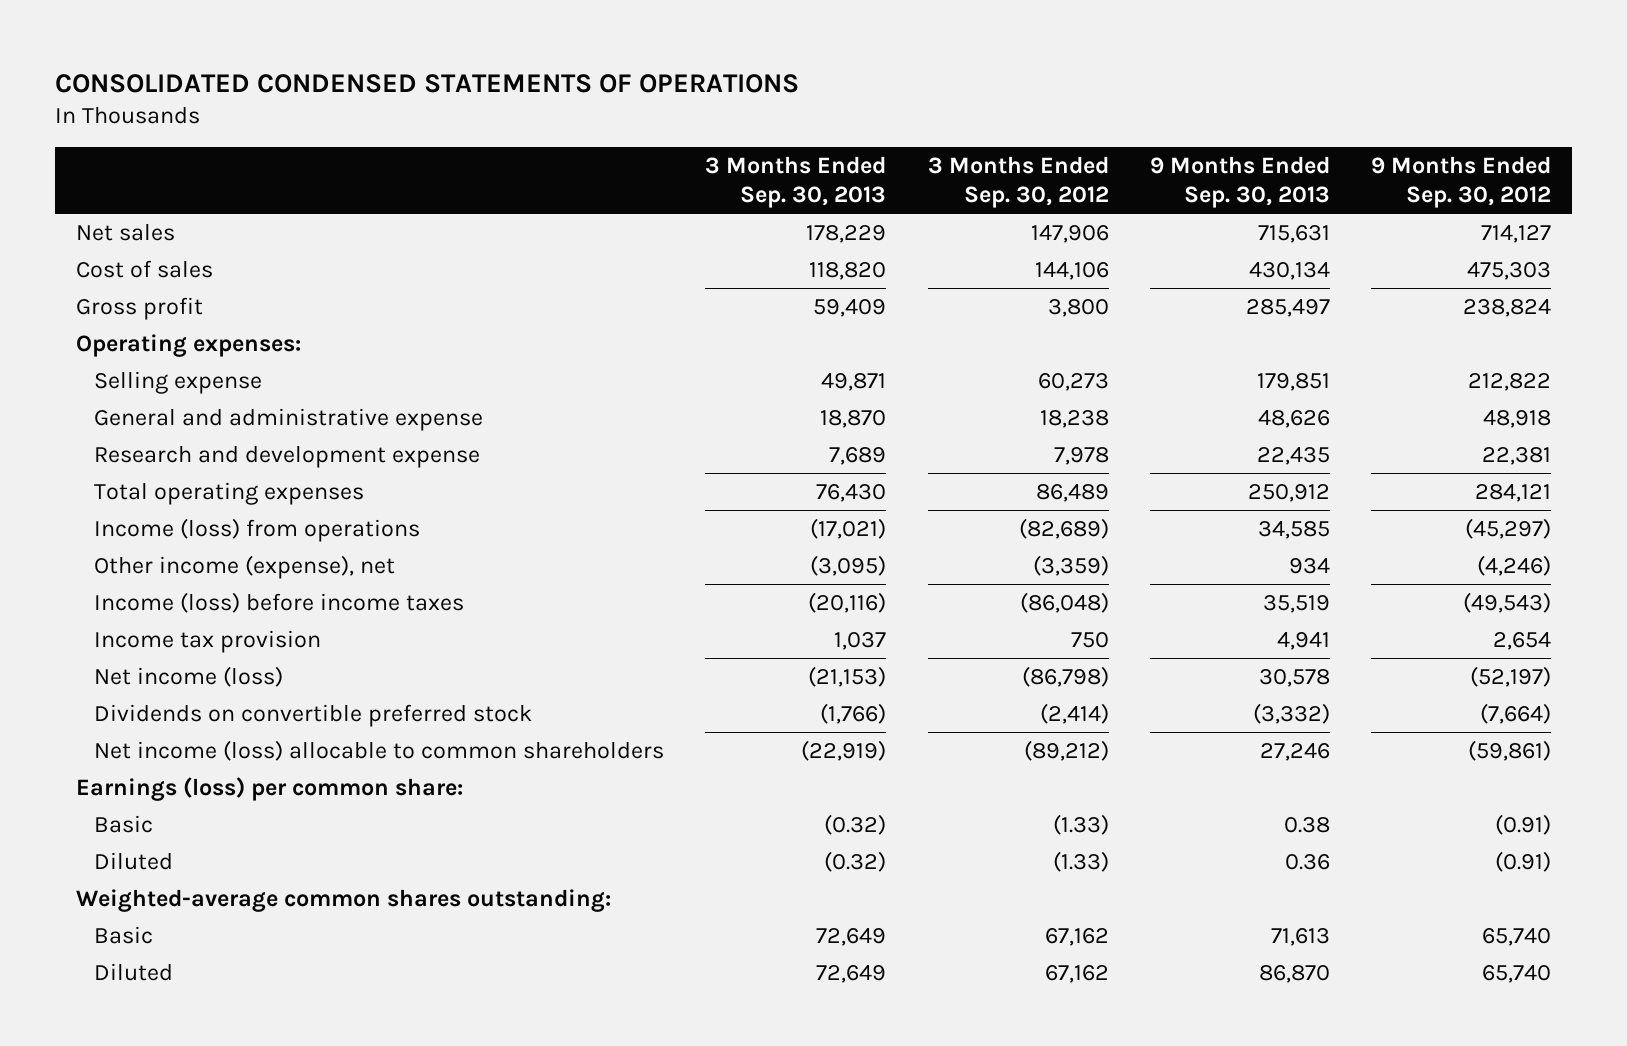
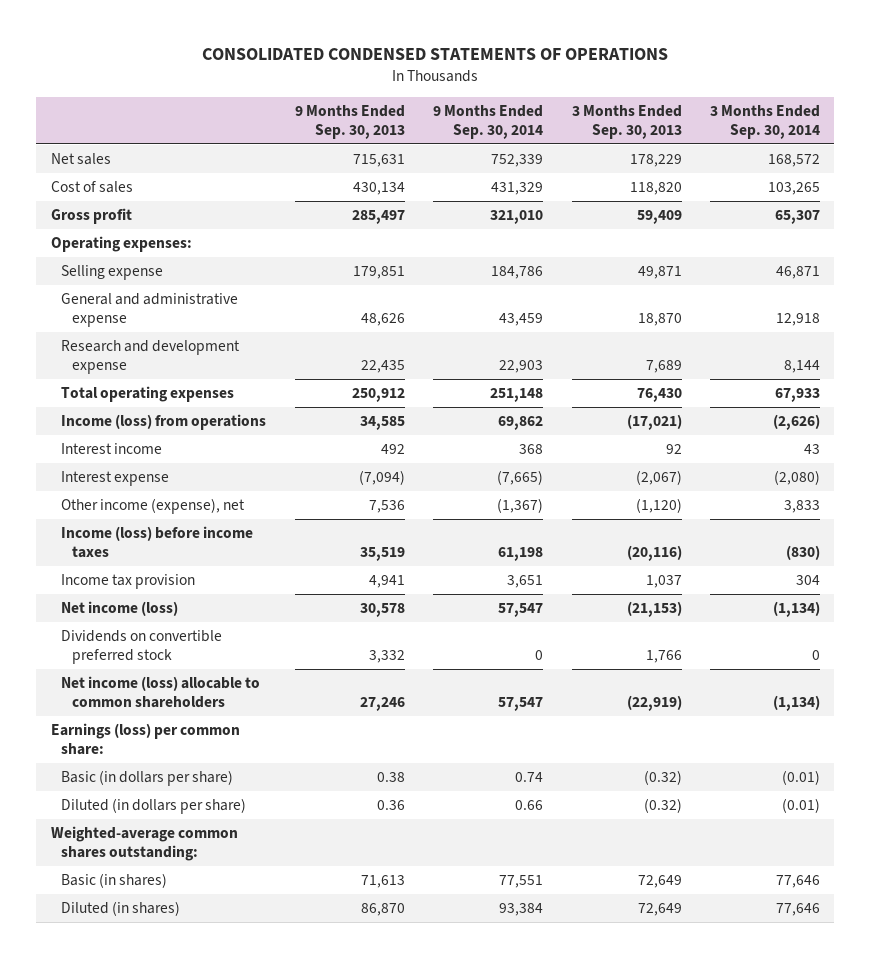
- | 3 Months Ended Sep. 30, 2013 | 3 Months Ended Sep. 30, 2012 | 9 Months Ended Sep. 30, 2013 | 9 Months Ended Sep. 30, 2012
+ | 9 Months Ended Sep. 30, 2013 | 9 Months Ended Sep. 30, 2014 | 3 Months Ended Sep. 30, 2013 | 3 Months Ended Sep. 30, 2014
- Other income (expense), net | (3,095) | (3,359) | 934 | (4,246)
+ Interest income | 492 | 368 | 92 | 43
+ Interest expense | (7,094) | (7,665) | (2,067) | (2,080)
+ Other income (expense), net | 7,536 | (1,367) | (1,120) | 3,833
- Dividends on convertible preferred stock | (1,766) | (2,414) | (3,332) | (7,664)
+ Dividends on convertible preferred stock | 3,332 | 0 | 1,766 | 0
- Basic | (0.32) | (1.33) | 0.38 | (0.91)
- Diluted | (0.32) | (1.33) | 0.36 | (0.91)
+ Basic (in dollars per share) | 0.38 | 0.74 | (0.32) | (0.01)
+ Diluted (in dollars per share) | 0.36 | 0.66 | (0.32) | (0.01)
- Basic | 72,649 | 67,162 | 71,613 | 65,740
- Diluted | 72,649 | 67,162 | 86,870 | 65,740
+ Basic (in shares) | 71,613 | 77,551 | 72,649 | 77,646
+ Diluted (in shares) | 86,870 | 93,384 | 72,649 | 77,646

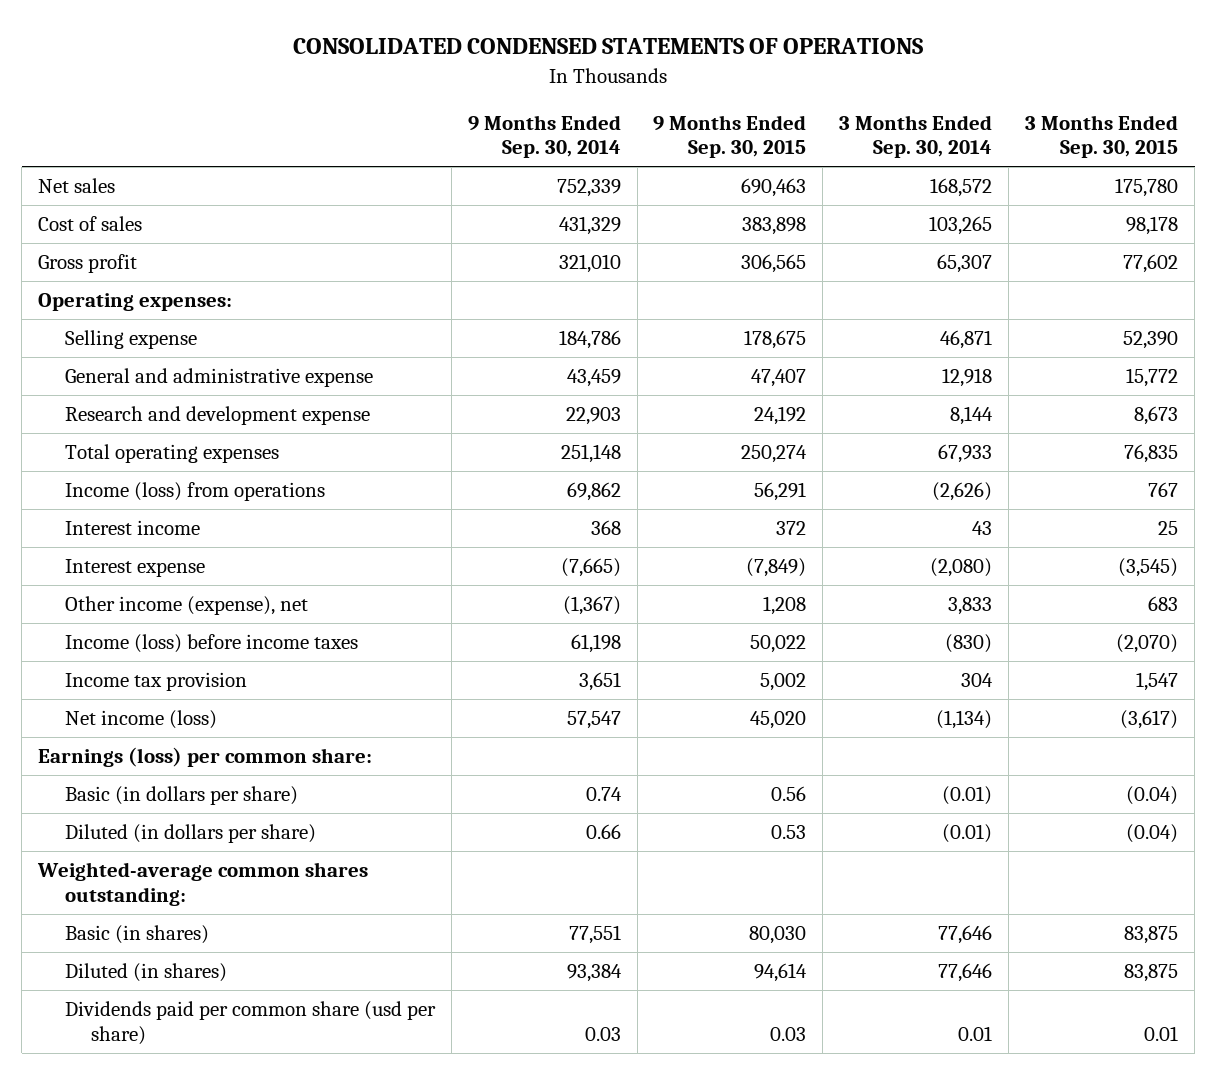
- | 9 Months Ended Sep. 30, 2013 | 9 Months Ended Sep. 30, 2014 | 3 Months Ended Sep. 30, 2013 | 3 Months Ended Sep. 30, 2014
+ | 9 Months Ended Sep. 30, 2014 | 9 Months Ended Sep. 30, 2015 | 3 Months Ended Sep. 30, 2014 | 3 Months Ended Sep. 30, 2015
- Dividends on convertible preferred stock | 3,332 | 0 | 1,766 | 0
- Net income (loss) allocable to common shareholders | 27,246 | 57,547 | (22,919) | (1,134)
+ Dividends paid per common share (usd per share) | 0.03 | 0.03 | 0.01 | 0.01

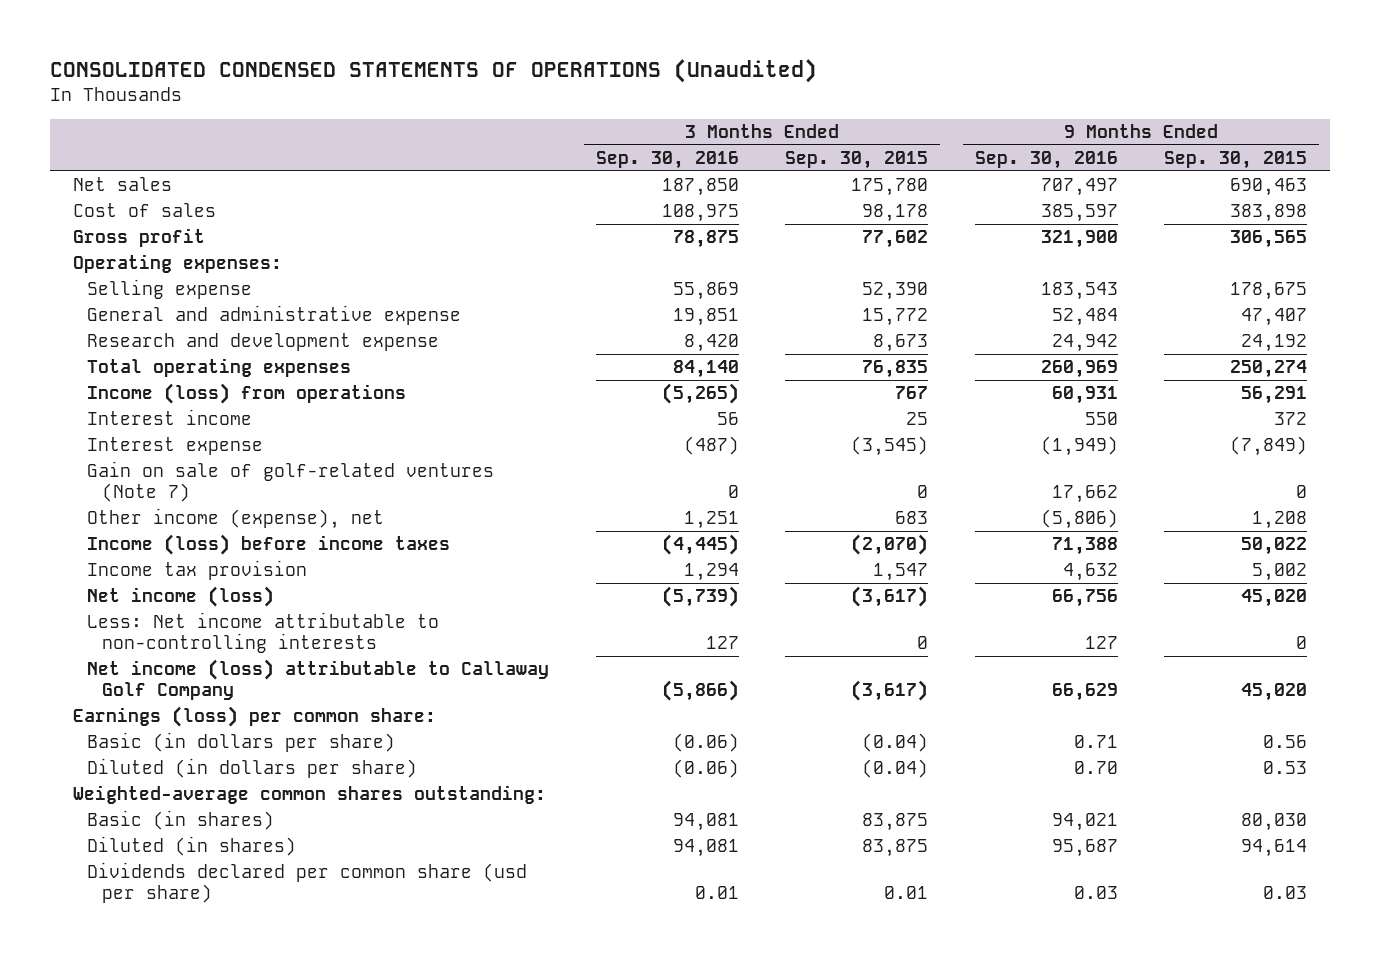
- CONSOLIDATED CONDENSED STATEMENTS OF OPERATIONS
+ CONSOLIDATED CONDENSED STATEMENTS OF OPERATIONS (Unaudited)
- | 9 Months Ended Sep. 30, 2014 | 9 Months Ended Sep. 30, 2015 | 3 Months Ended Sep. 30, 2014 | 3 Months Ended Sep. 30, 2015
+ | 3 Months Ended Sep. 30, 2016 | 3 Months Ended Sep. 30, 2015 | 9 Months Ended Sep. 30, 2016 | 9 Months Ended Sep. 30, 2015
+ Gain on sale of golf-related ventures (Note 7) | 0 | 0 | 17,662 | 0
+ Less: Net income attributable to non-controlling interests | 127 | 0 | 127 | 0
+ Net income (loss) attributable to Callaway Golf Company | (5,866) | (3,617) | 66,629 | 45,020
- Dividends paid per common share (usd per share) | 0.03 | 0.03 | 0.01 | 0.01
+ Dividends declared per common share (usd per share) | 0.01 | 0.01 | 0.03 | 0.03

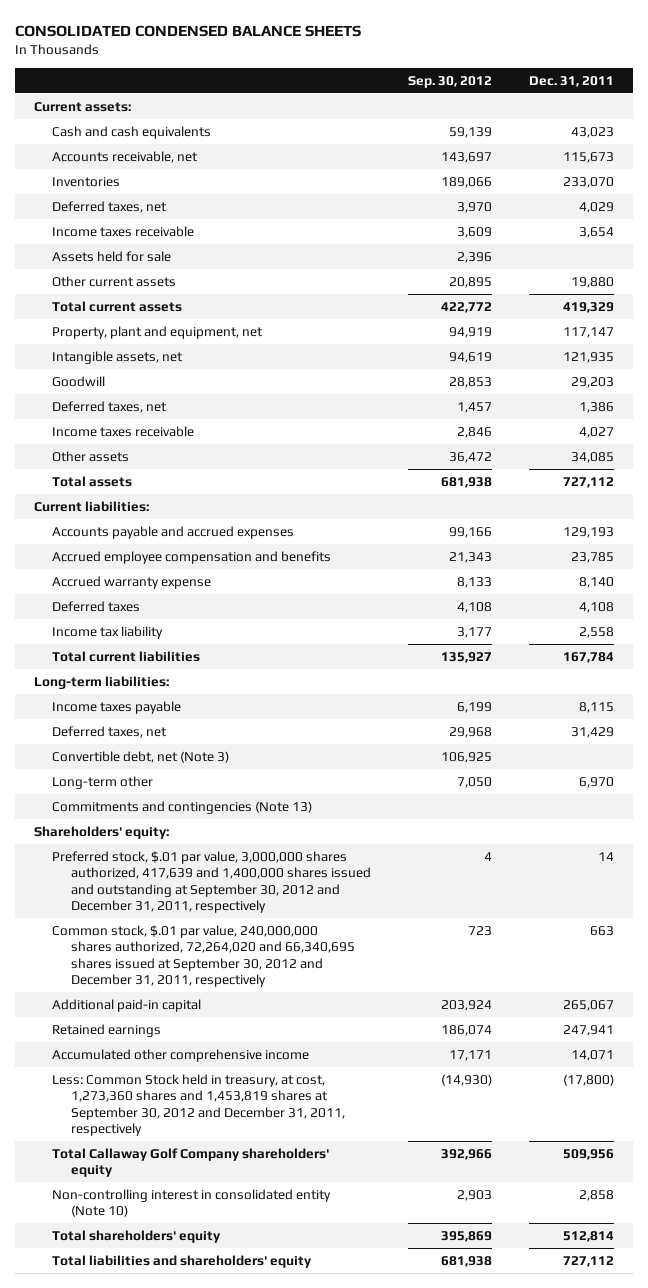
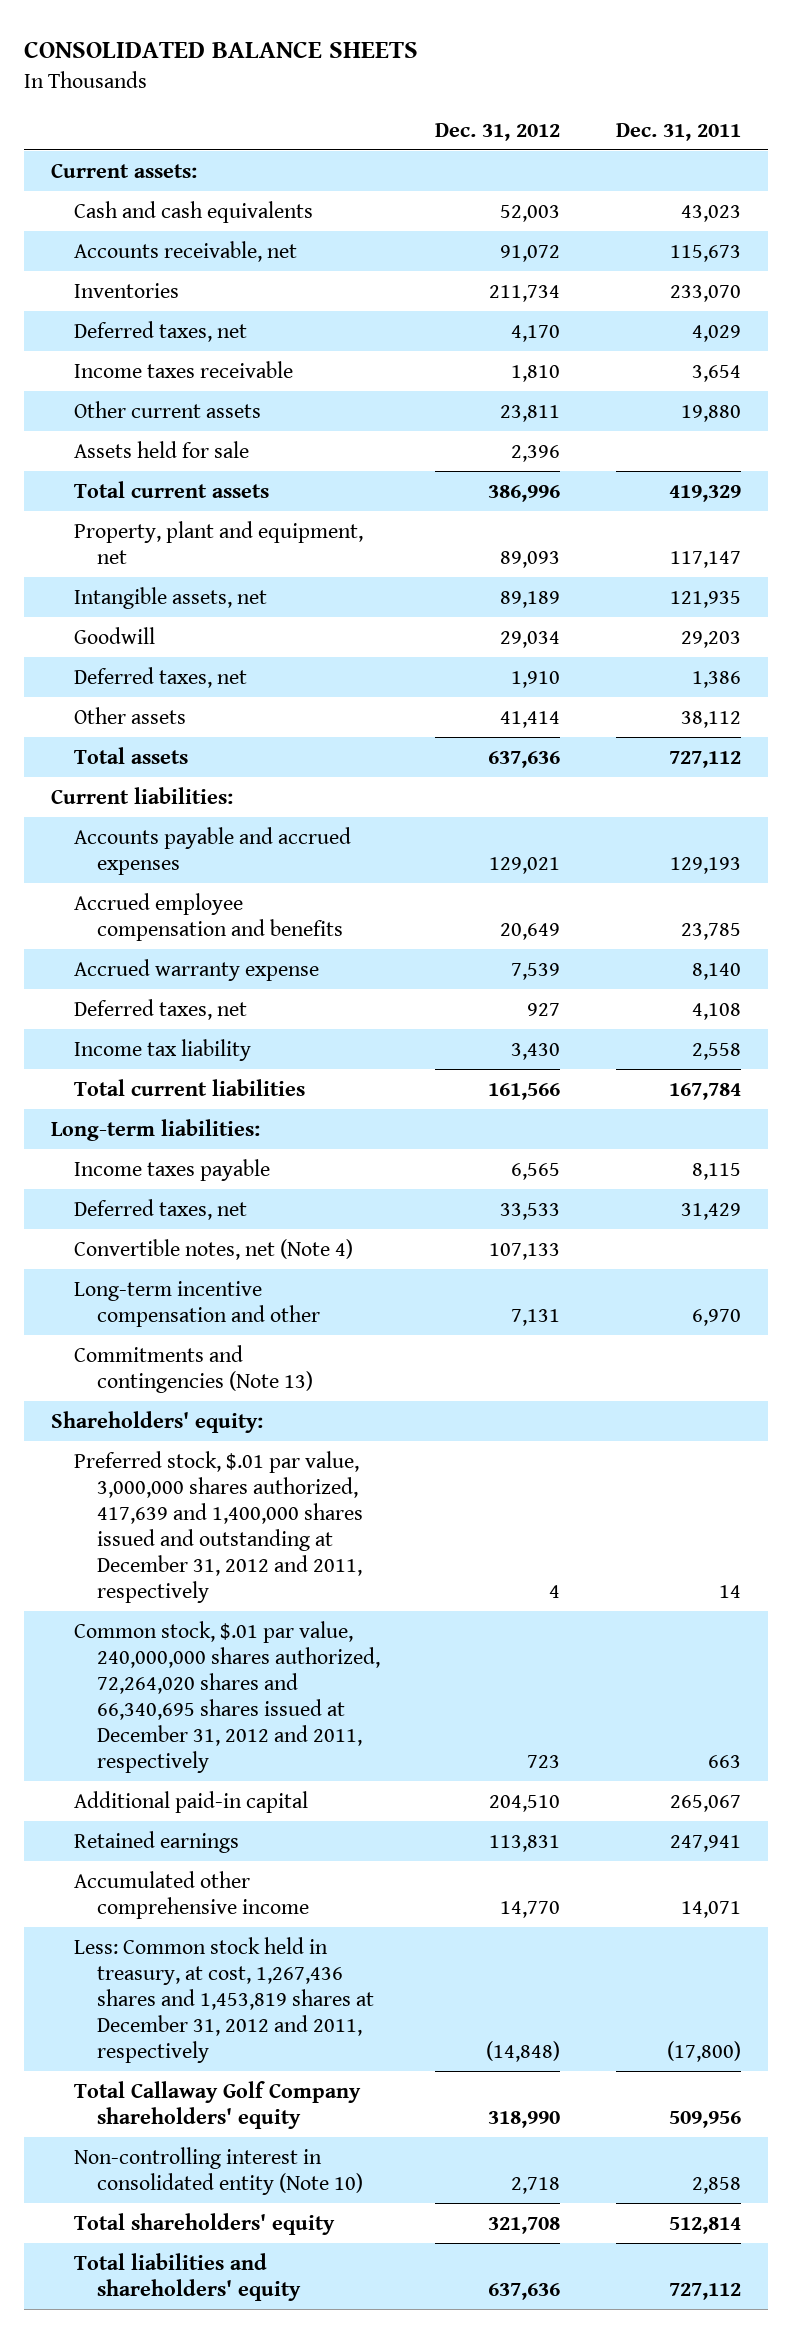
- CONSOLIDATED CONDENSED BALANCE SHEETS
+ CONSOLIDATED BALANCE SHEETS
- | Sep. 30, 2012 | Dec. 31, 2011
+ | Dec. 31, 2012 | Dec. 31, 2011
moved down: Assets held for sale | 2,396 |
- Income taxes receivable | 2,846 | 4,027
- Other assets | 36,472 | 34,085
+ Other assets | 41,414 | 38,112
- Deferred taxes | 4,108 | 4,108
+ Deferred taxes, net | 927 | 4,108
- Convertible debt, net (Note 3) | 106,925 |
- Long-term other | 7,050 | 6,970
+ Convertible notes, net (Note 4) | 107,133 |
+ Long-term incentive compensation and other | 7,131 | 6,970
- Preferred stock, $.01 par value, 3,000,000 shares authorized, 417,639 and 1,400,000 shares issued and outstanding at September 30, 2012 and December 31, 2011, respectively | 4 | 14
- Common stock, $.01 par value, 240,000,000 shares authorized, 72,264,020 and 66,340,695 shares issued at September 30, 2012 and December 31, 2011, respectively | 723 | 663
+ Preferred stock, $.01 par value, 3,000,000 shares authorized, 417,639 and 1,400,000 shares issued and outstanding at December 31, 2012 and 2011, respectively | 4 | 14
+ Common stock, $.01 par value, 240,000,000 shares authorized, 72,264,020 shares and 66,340,695 shares issued at December 31, 2012 and 2011, respectively | 723 | 663
- Less: Common Stock held in treasury, at cost, 1,273,360 shares and 1,453,819 shares at September 30, 2012 and December 31, 2011, respectively | (14,930) | (17,800)
+ Less: Common stock held in treasury, at cost, 1,267,436 shares and 1,453,819 shares at December 31, 2012 and 2011, respectively | (14,848) | (17,800)

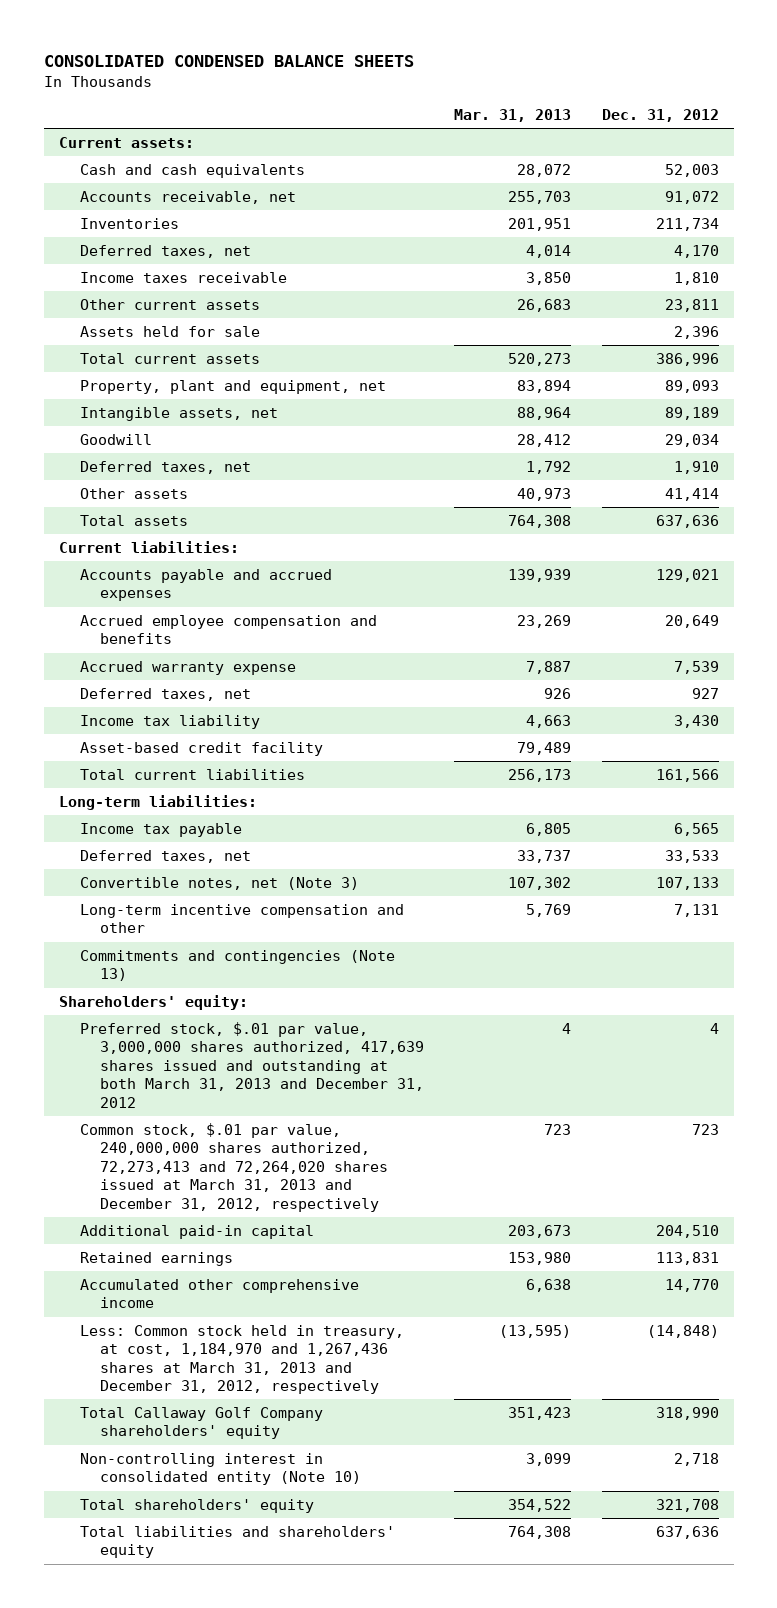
- CONSOLIDATED BALANCE SHEETS
+ CONSOLIDATED CONDENSED BALANCE SHEETS
- | Dec. 31, 2012 | Dec. 31, 2011
+ | Mar. 31, 2013 | Dec. 31, 2012
+ Asset-based credit facility | 79,489 |
- Income taxes payable | 6,565 | 8,115
+ Income tax payable | 6,805 | 6,565
- Convertible notes, net (Note 4) | 107,133 |
+ Convertible notes, net (Note 3) | 107,302 | 107,133
- Preferred stock, $.01 par value, 3,000,000 shares authorized, 417,639 and 1,400,000 shares issued and outstanding at December 31, 2012 and 2011, respectively | 4 | 14
- Common stock, $.01 par value, 240,000,000 shares authorized, 72,264,020 shares and 66,340,695 shares issued at December 31, 2012 and 2011, respectively | 723 | 663
+ Preferred stock, $.01 par value, 3,000,000 shares authorized, 417,639 shares issued and outstanding at both March 31, 2013 and December 31, 2012 | 4 | 4
+ Common stock, $.01 par value, 240,000,000 shares authorized, 72,273,413 and 72,264,020 shares issued at March 31, 2013 and December 31, 2012, respectively | 723 | 723
- Less: Common stock held in treasury, at cost, 1,267,436 shares and 1,453,819 shares at December 31, 2012 and 2011, respectively | (14,848) | (17,800)
+ Less: Common stock held in treasury, at cost, 1,184,970 and 1,267,436 shares at March 31, 2013 and December 31, 2012, respectively | (13,595) | (14,848)

